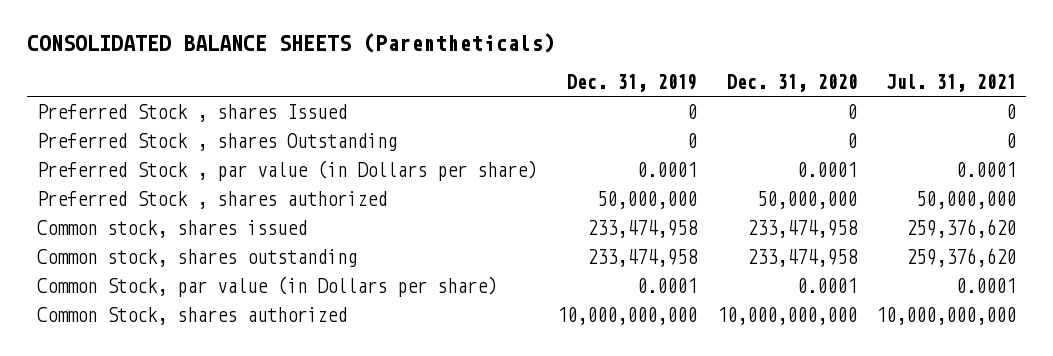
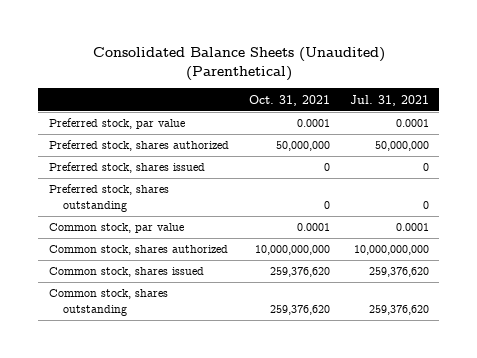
- CONSOLIDATED BALANCE SHEETS (Parentheticals)
+ Consolidated Balance Sheets (Unaudited) (Parenthetical)
- | Dec. 31, 2019 | Dec. 31, 2020 | Jul. 31, 2021
+ | Oct. 31, 2021 | Jul. 31, 2021
- Preferred Stock , shares Issued | 0 | 0 | 0
- Preferred Stock , shares Outstanding | 0 | 0 | 0
- Preferred Stock , par value (in Dollars per share) | 0.0001 | 0.0001 | 0.0001
- Preferred Stock , shares authorized | 50,000,000 | 50,000,000 | 50,000,000
+ Preferred stock, par value | 0.0001 | 0.0001
+ Preferred stock, shares authorized | 50,000,000 | 50,000,000
+ Preferred stock, shares issued | 0 | 0
+ Preferred stock, shares outstanding | 0 | 0
+ Common stock, par value | 0.0001 | 0.0001
+ Common stock, shares authorized | 10,000,000,000 | 10,000,000,000
- Common Stock, par value (in Dollars per share) | 0.0001 | 0.0001 | 0.0001
- Common Stock, shares authorized | 10,000,000,000 | 10,000,000,000 | 10,000,000,000

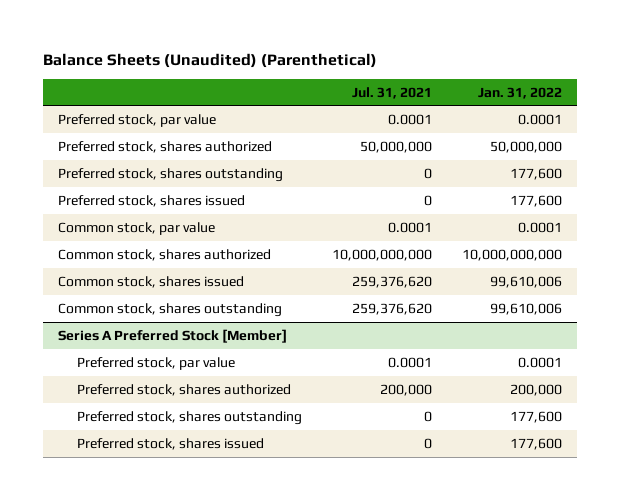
- Consolidated Balance Sheets (Unaudited) (Parenthetical)
+ Balance Sheets (Unaudited) (Parenthetical)
- | Oct. 31, 2021 | Jul. 31, 2021
+ | Jul. 31, 2021 | Jan. 31, 2022
moved down: Preferred stock, shares issued | 0 | 177,600
+ Series A Preferred Stock [Member]
+ Preferred stock, par value | 0.0001 | 0.0001
+ Preferred stock, shares authorized | 200,000 | 200,000
+ Preferred stock, shares outstanding | 0 | 177,600
+ Preferred stock, shares issued | 0 | 177,600

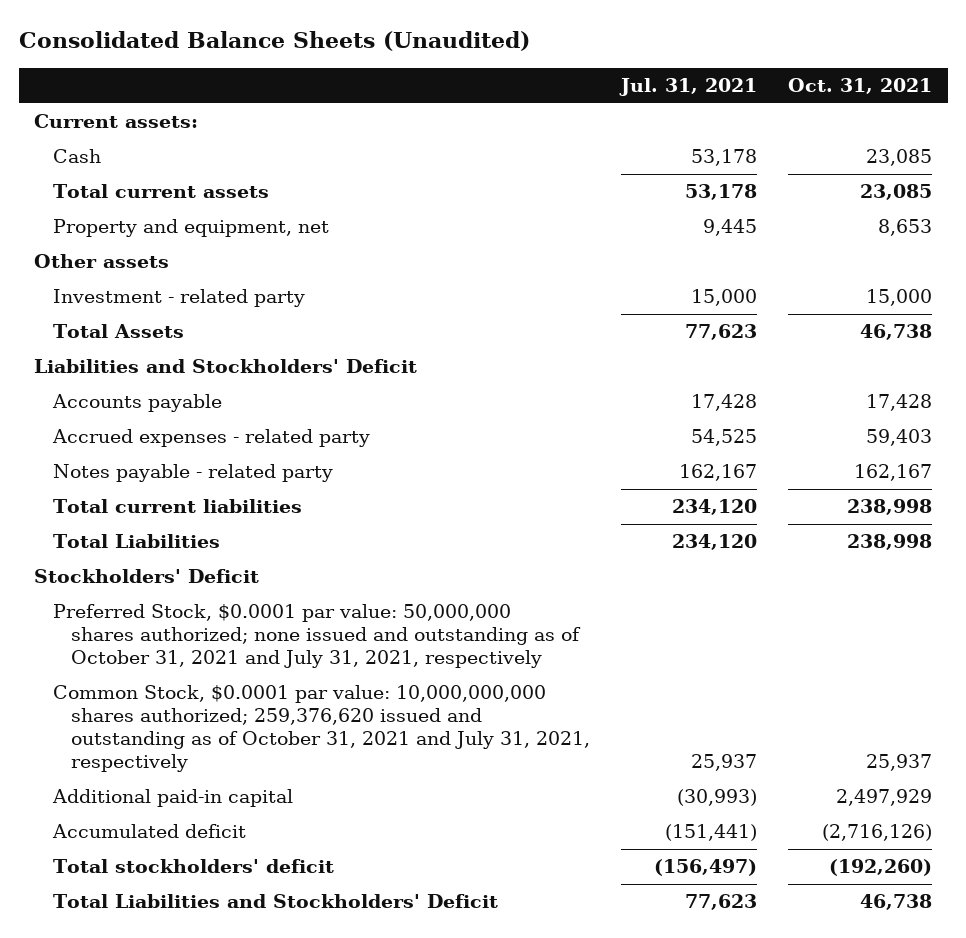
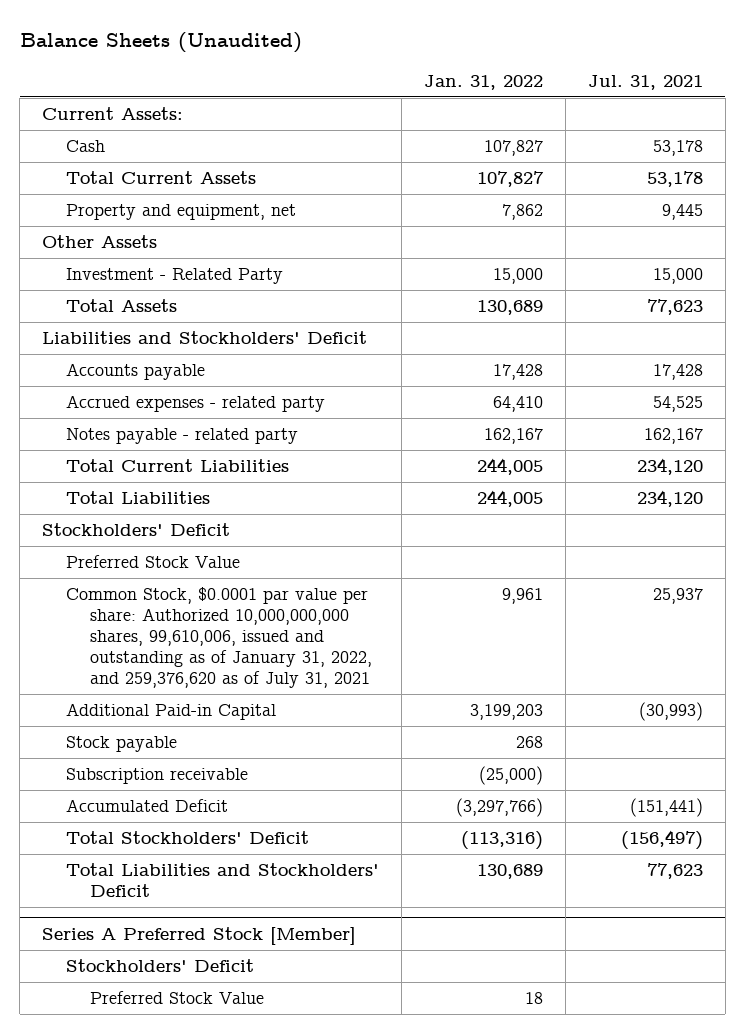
- Consolidated Balance Sheets (Unaudited)
+ Balance Sheets (Unaudited)
- | Jul. 31, 2021 | Oct. 31, 2021
+ | Jan. 31, 2022 | Jul. 31, 2021
- Current assets:
+ Current Assets:
- Total current assets | 53,178 | 23,085
+ Total Current Assets | 107,827 | 53,178
- Other assets
- Investment - related party | 15,000 | 15,000
+ Other Assets
+ Investment - Related Party | 15,000 | 15,000
- Total current liabilities | 234,120 | 238,998
+ Total Current Liabilities | 244,005 | 234,120
- Preferred Stock, $0.0001 par value: 50,000,000 shares authorized; none issued and outstanding as of October 31, 2021 and July 31, 2021, respectively
- Common Stock, $0.0001 par value: 10,000,000,000 shares authorized; 259,376,620 issued and outstanding as of October 31, 2021 and July 31, 2021, respectively | 25,937 | 25,937
- Additional paid-in capital | (30,993) | 2,497,929
- Accumulated deficit | (151,441) | (2,716,126)
- Total stockholders' deficit | (156,497) | (192,260)
+ Preferred Stock Value
+ Common Stock, $0.0001 par value per share: Authorized 10,000,000,000 shares, 99,610,006, issued and outstanding as of January 31, 2022, and 259,376,620 as of July 31, 2021 | 9,961 | 25,937
+ Additional Paid-in Capital | 3,199,203 | (30,993)
+ Stock payable | 268 |
+ Subscription receivable | (25,000) |
+ Accumulated Deficit | (3,297,766) | (151,441)
+ Total Stockholders' Deficit | (113,316) | (156,497)
+ Series A Preferred Stock [Member]
+ Stockholders' Deficit
+ Preferred Stock Value | 18 |

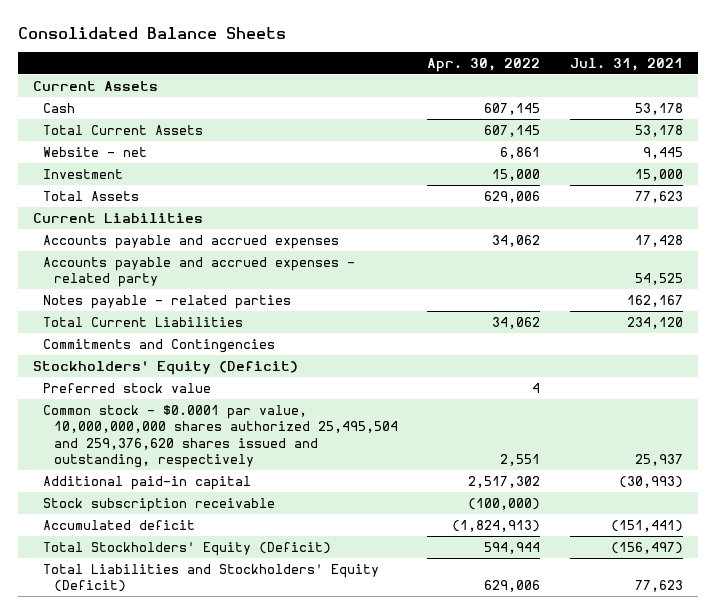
- Balance Sheets (Unaudited)
+ Consolidated Balance Sheets
- | Jan. 31, 2022 | Jul. 31, 2021
+ | Apr. 30, 2022 | Jul. 31, 2021
- Current Assets:
+ Current Assets
- Property and equipment, net | 7,862 | 9,445
- Other Assets
- Investment - Related Party | 15,000 | 15,000
+ Website - net | 6,861 | 9,445
+ Investment | 15,000 | 15,000
- Liabilities and Stockholders' Deficit
- Accounts payable | 17,428 | 17,428
- Accrued expenses - related party | 64,410 | 54,525
- Notes payable - related party | 162,167 | 162,167
+ Current Liabilities
+ Accounts payable and accrued expenses | 34,062 | 17,428
+ Accounts payable and accrued expenses - related party | | 54,525
+ Notes payable - related parties | | 162,167
- Total Liabilities | 244,005 | 234,120
- Stockholders' Deficit
- Preferred Stock Value
- Common Stock, $0.0001 par value per share: Authorized 10,000,000,000 shares, 99,610,006, issued and outstanding as of January 31, 2022, and 259,376,620 as of July 31, 2021 | 9,961 | 25,937
- Additional Paid-in Capital | 3,199,203 | (30,993)
- Stock payable | 268 |
- Subscription receivable | (25,000) |
- Accumulated Deficit | (3,297,766) | (151,441)
- Total Stockholders' Deficit | (113,316) | (156,497)
- Total Liabilities and Stockholders' Deficit | 130,689 | 77,623
- Series A Preferred Stock [Member]
- Stockholders' Deficit
- Preferred Stock Value | 18 |
+ Commitments and Contingencies
+ Stockholders' Equity (Deficit)
+ Preferred stock value | 4 |
+ Common stock - $0.0001 par value, 10,000,000,000 shares authorized 25,495,504 and 259,376,620 shares issued and outstanding, respectively | 2,551 | 25,937
+ Additional paid-in capital | 2,517,302 | (30,993)
+ Stock subscription receivable | (100,000) |
+ Accumulated deficit | (1,824,913) | (151,441)
+ Total Stockholders' Equity (Deficit) | 594,944 | (156,497)
+ Total Liabilities and Stockholders' Equity (Deficit) | 629,006 | 77,623

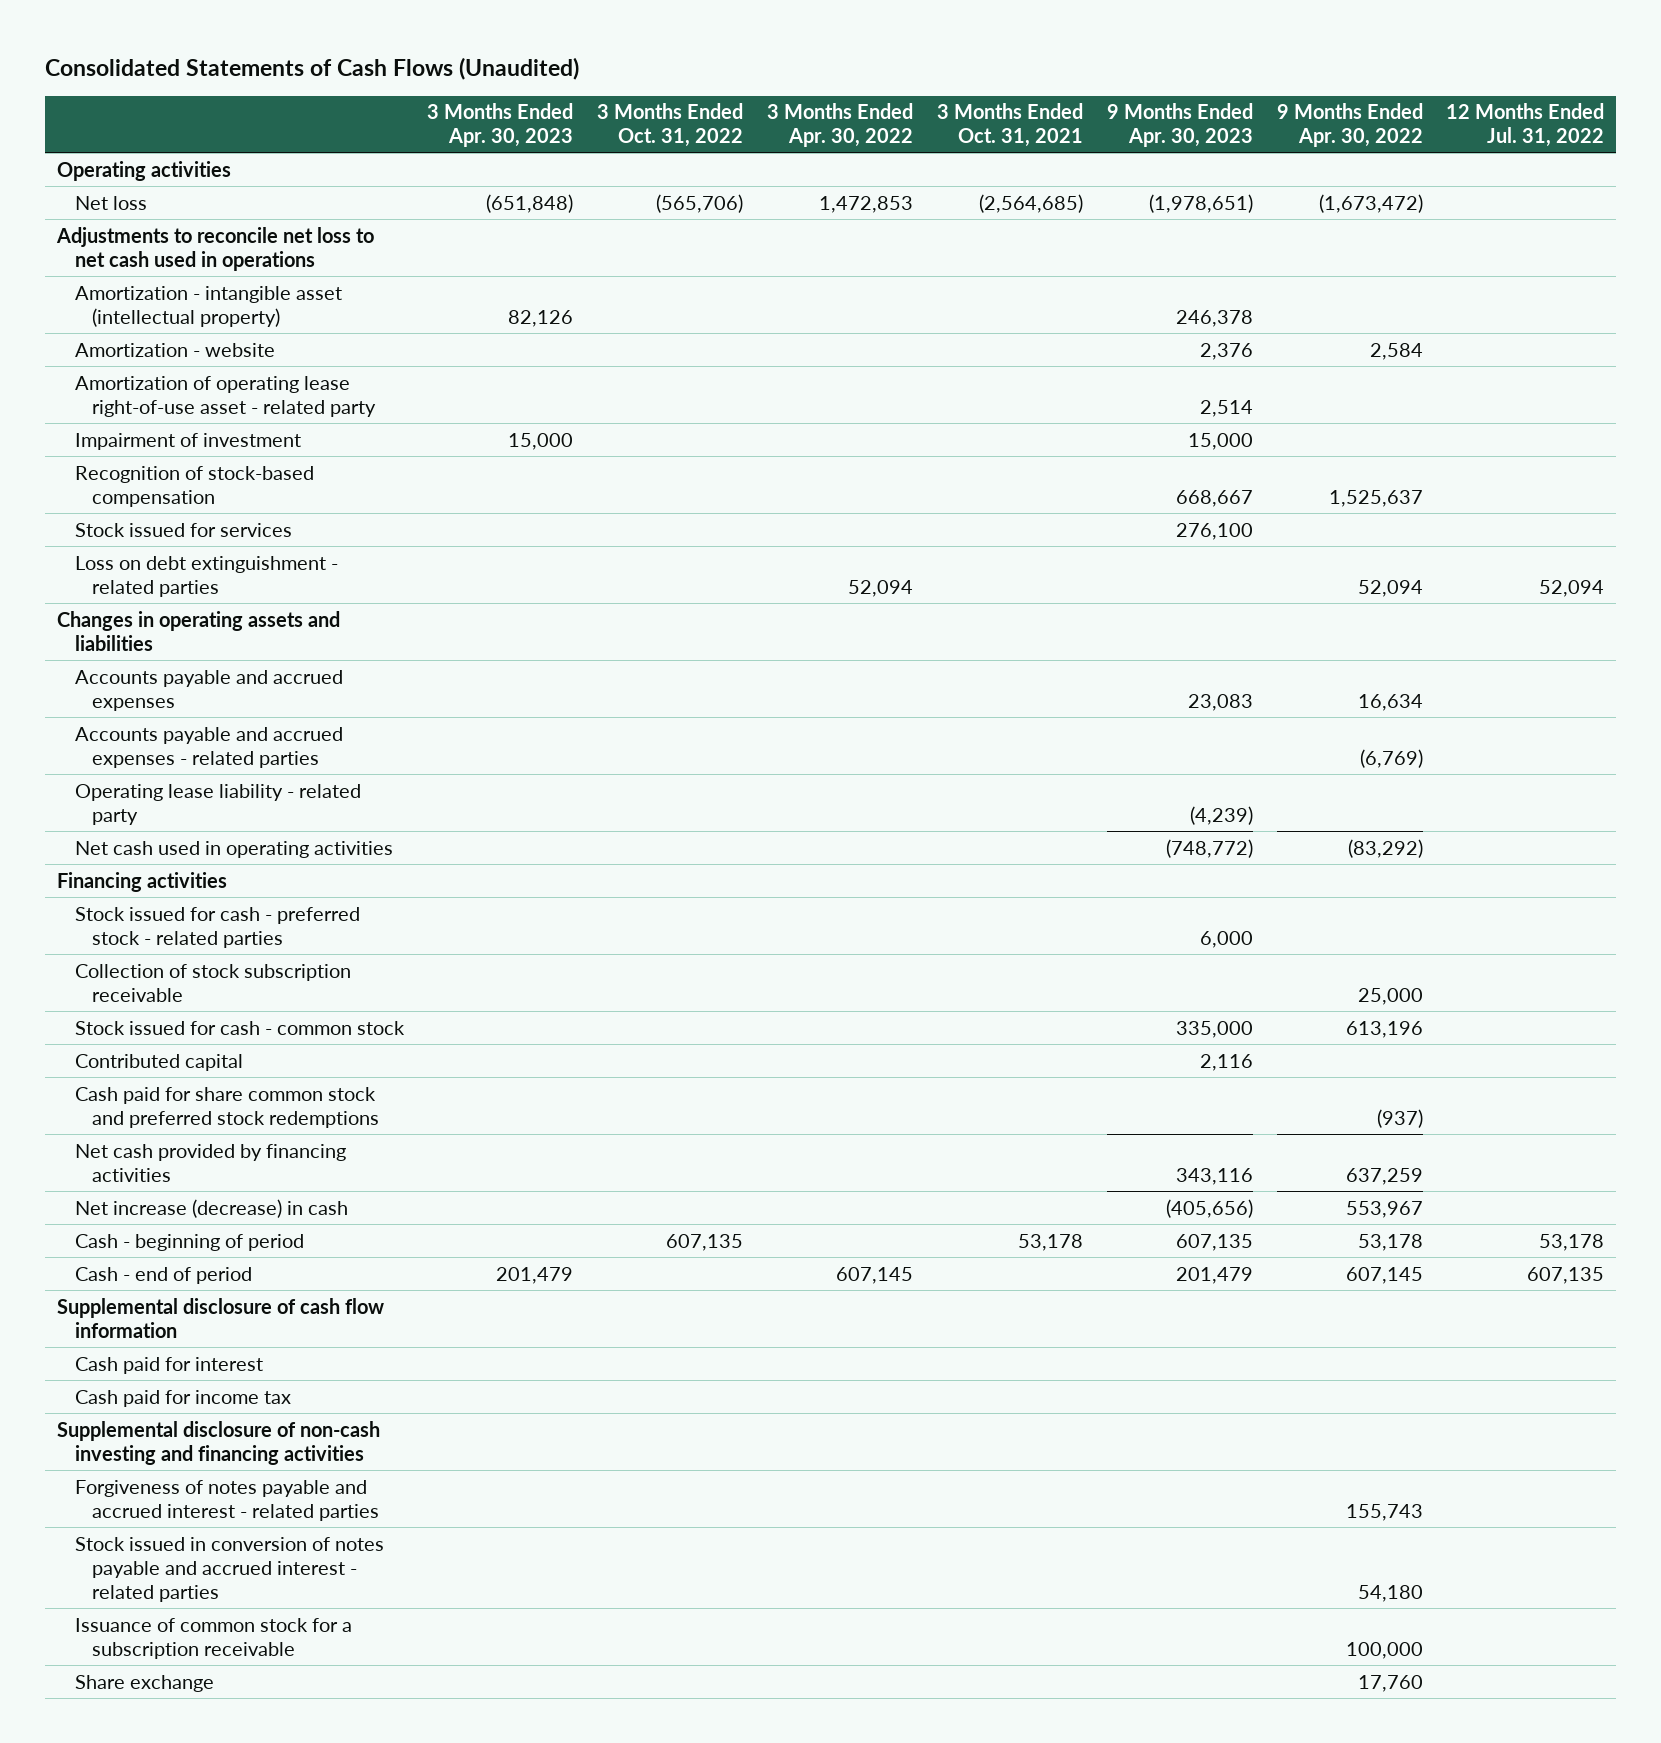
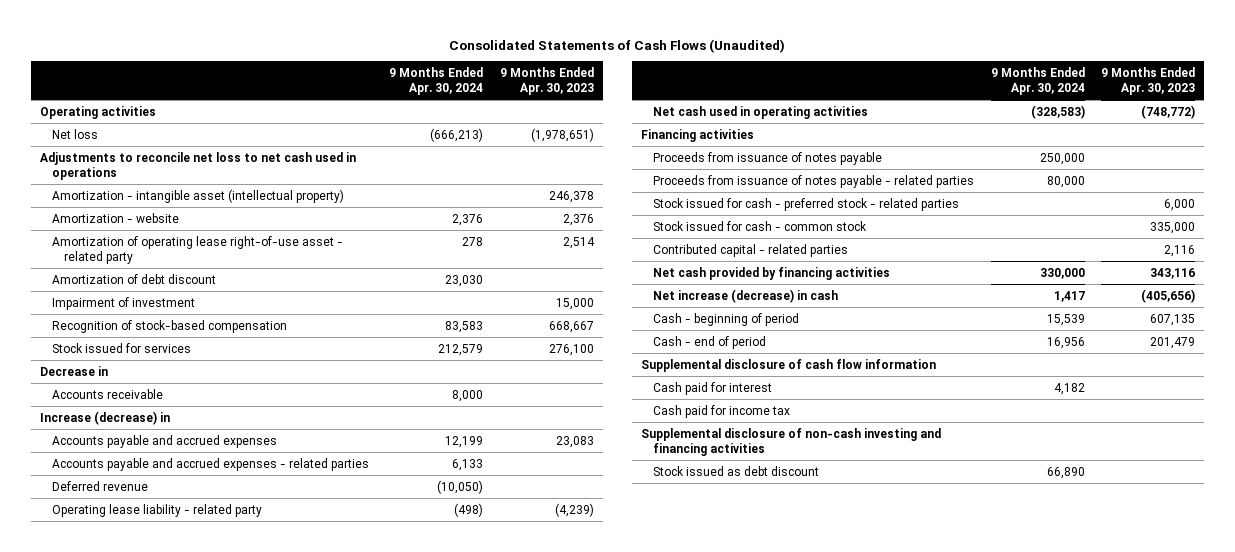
- | 3 Months Ended Apr. 30, 2023 | 3 Months Ended Oct. 31, 2022 | 3 Months Ended Apr. 30, 2022 | 3 Months Ended Oct. 31, 2021 | 9 Months Ended Apr. 30, 2023 | 9 Months Ended Apr. 30, 2022 | 12 Months Ended Jul. 31, 2022
+ | 9 Months Ended Apr. 30, 2024 | 9 Months Ended Apr. 30, 2023
+ Amortization of debt discount | 23,030 |
- Loss on debt extinguishment - related parties | | | 52,094 | | | 52,094 | 52,094
- Changes in operating assets and liabilities
+ Decrease in
+ Accounts receivable | 8,000 |
+ Increase (decrease) in
+ Deferred revenue | (10,050) |
+ Proceeds from issuance of notes payable | 250,000 |
+ Proceeds from issuance of notes payable - related parties | 80,000 |
- Collection of stock subscription receivable | | | | | | 25,000 |
- Contributed capital | | | | | 2,116 | |
- Cash paid for share common stock and preferred stock redemptions | | | | | | (937) |
+ Contributed capital - related parties | | 2,116
- Forgiveness of notes payable and accrued interest - related parties | | | | | | 155,743 |
- Stock issued in conversion of notes payable and accrued interest - related parties | | | | | | 54,180 |
- Issuance of common stock for a subscription receivable | | | | | | 100,000 |
- Share exchange | | | | | | 17,760 |
+ Stock issued as debt discount | 66,890 |

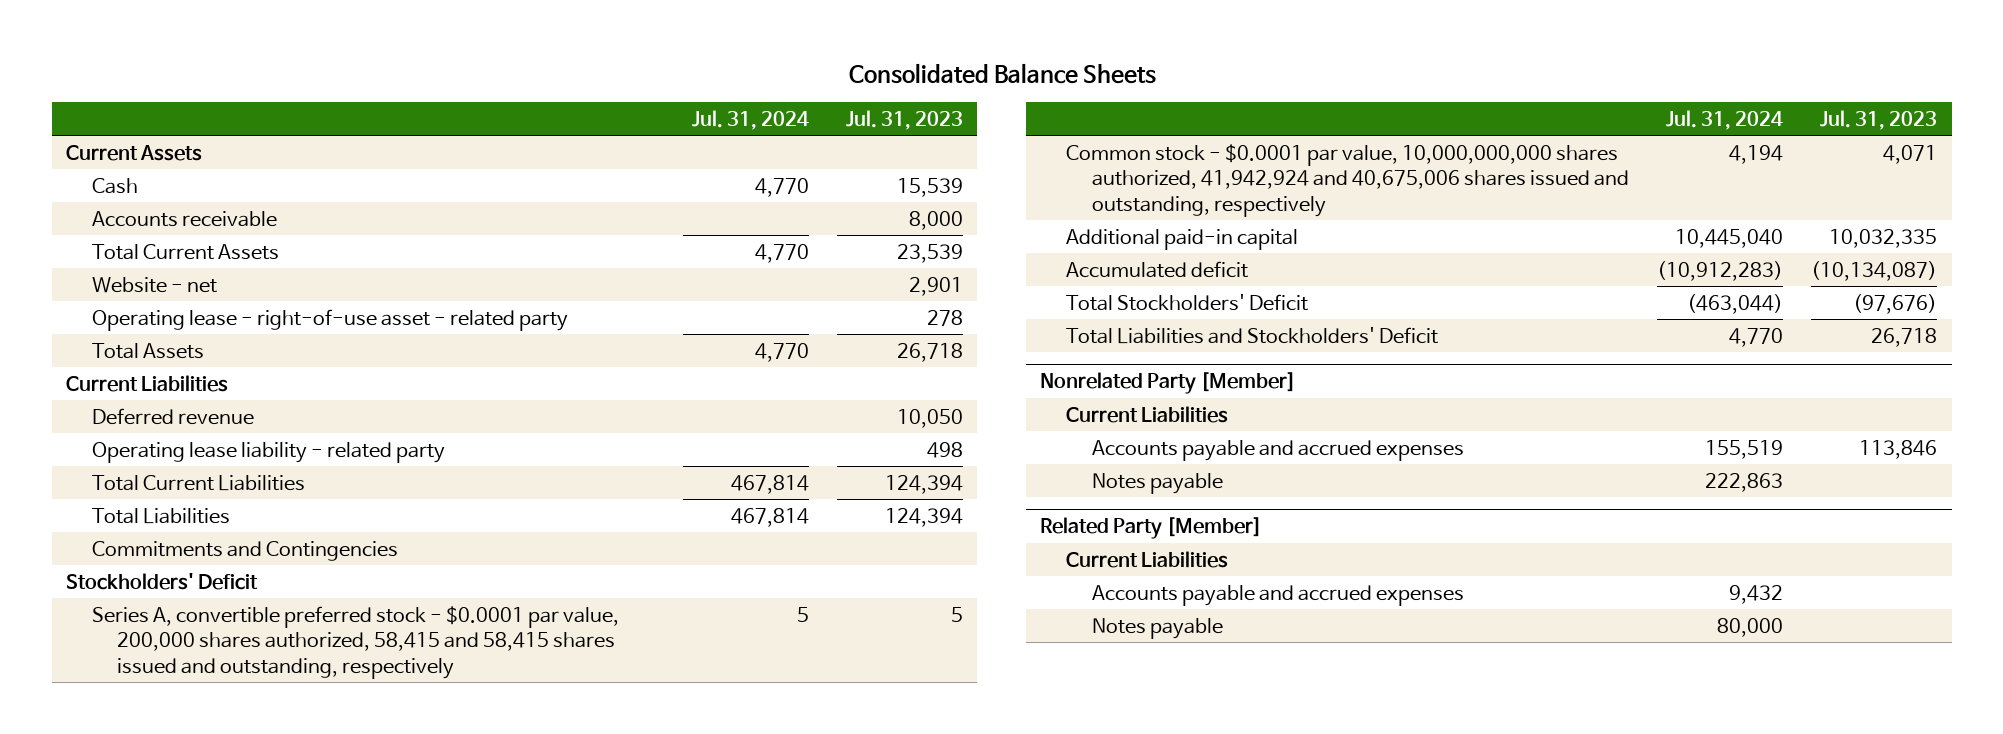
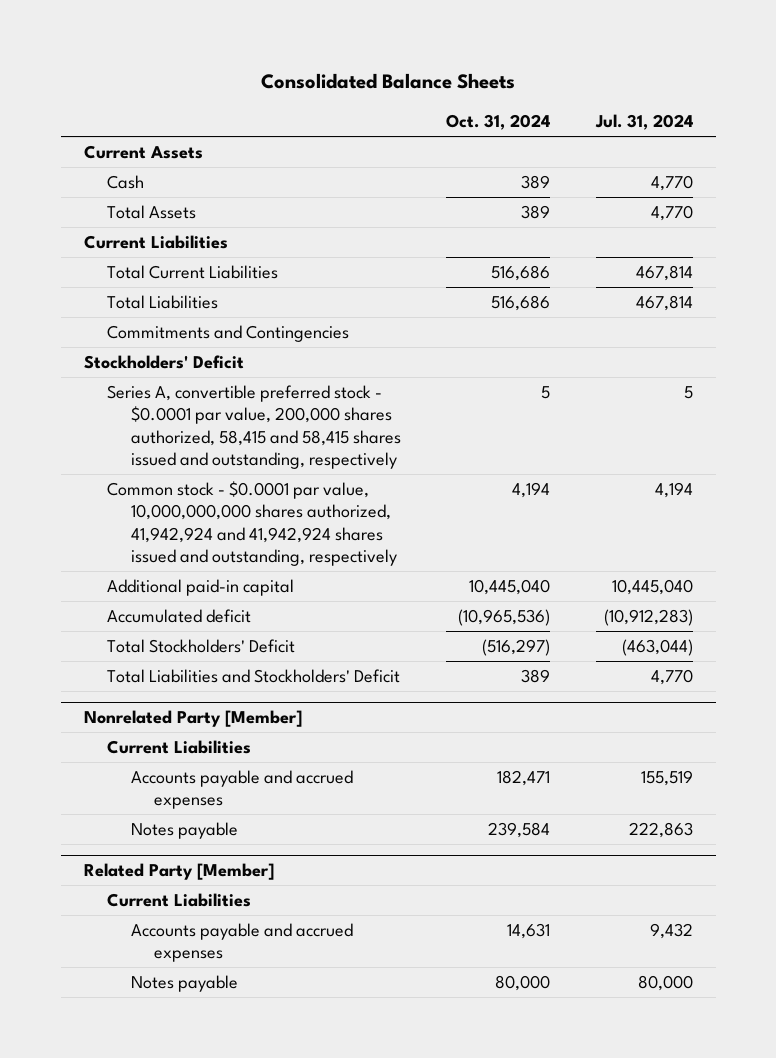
- | Jul. 31, 2024 | Jul. 31, 2023
+ | Oct. 31, 2024 | Jul. 31, 2024
- Accounts receivable | | 8,000
- Total Current Assets | 4,770 | 23,539
- Website - net | | 2,901
- Operating lease - right-of-use asset - related party | | 278
- Deferred revenue | | 10,050
- Operating lease liability - related party | | 498
- Common stock - $0.0001 par value, 10,000,000,000 shares authorized, 41,942,924 and 40,675,006 shares issued and outstanding, respectively | 4,194 | 4,071
+ Common stock - $0.0001 par value, 10,000,000,000 shares authorized, 41,942,924 and 41,942,924 shares issued and outstanding, respectively | 4,194 | 4,194

